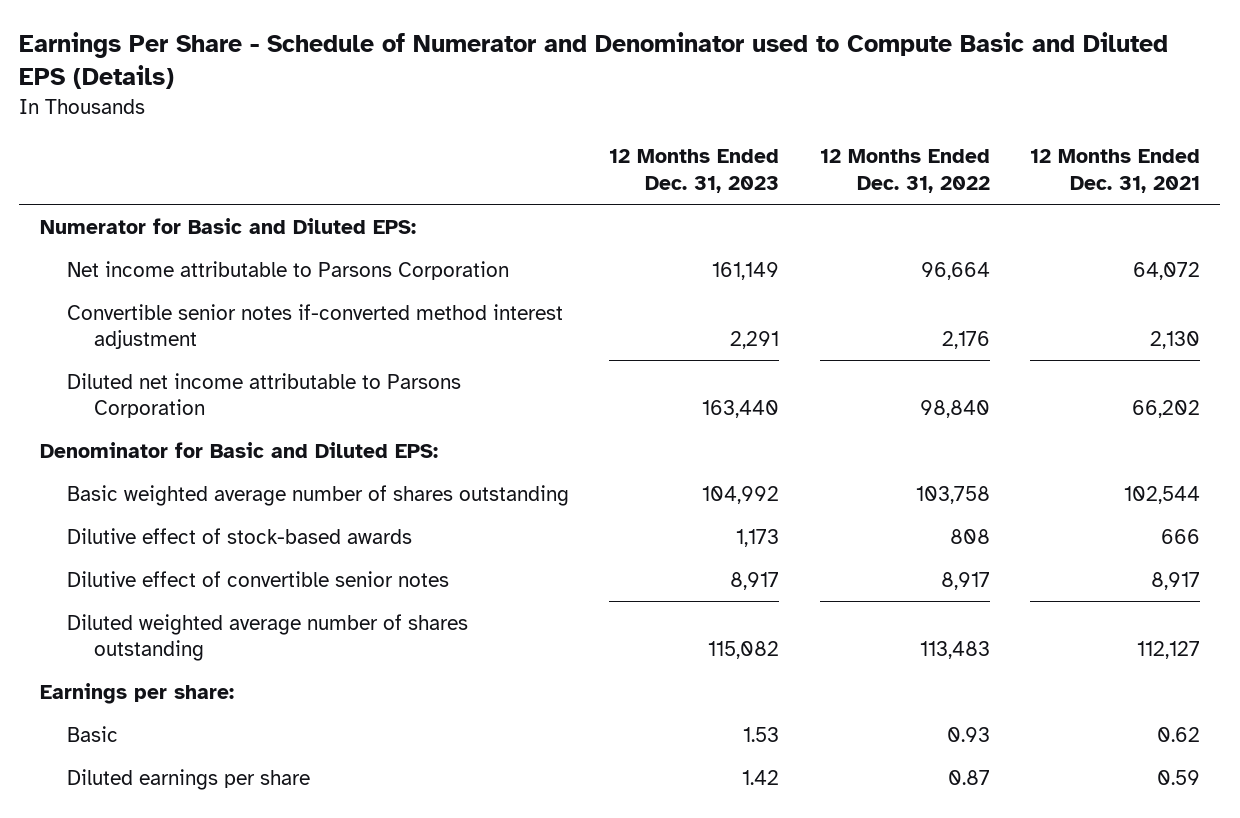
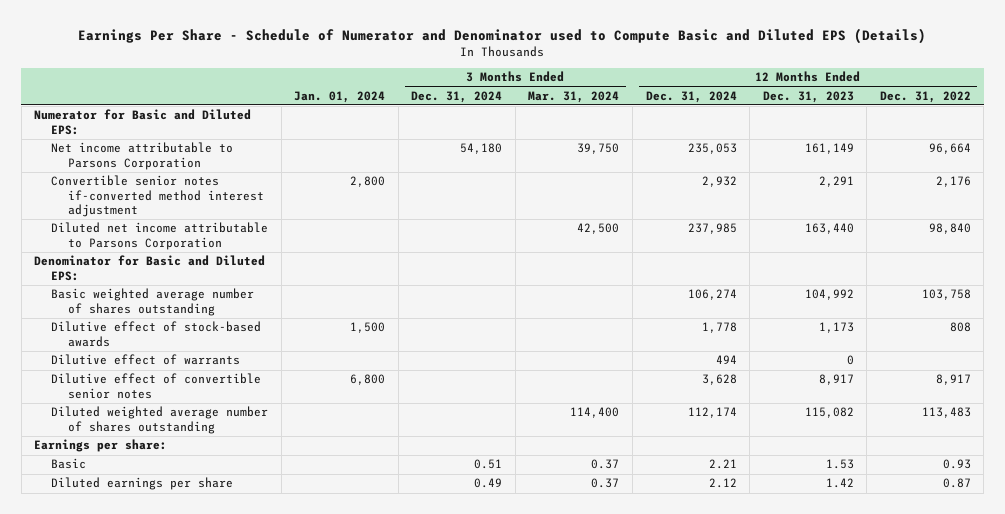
- | 12 Months Ended Dec. 31, 2023 | 12 Months Ended Dec. 31, 2022 | 12 Months Ended Dec. 31, 2021
+ | Jan. 01, 2024 | 3 Months Ended Dec. 31, 2024 | 3 Months Ended Mar. 31, 2024 | 12 Months Ended Dec. 31, 2024 | 12 Months Ended Dec. 31, 2023 | 12 Months Ended Dec. 31, 2022
+ Dilutive effect of warrants | | | | 494 | 0 |

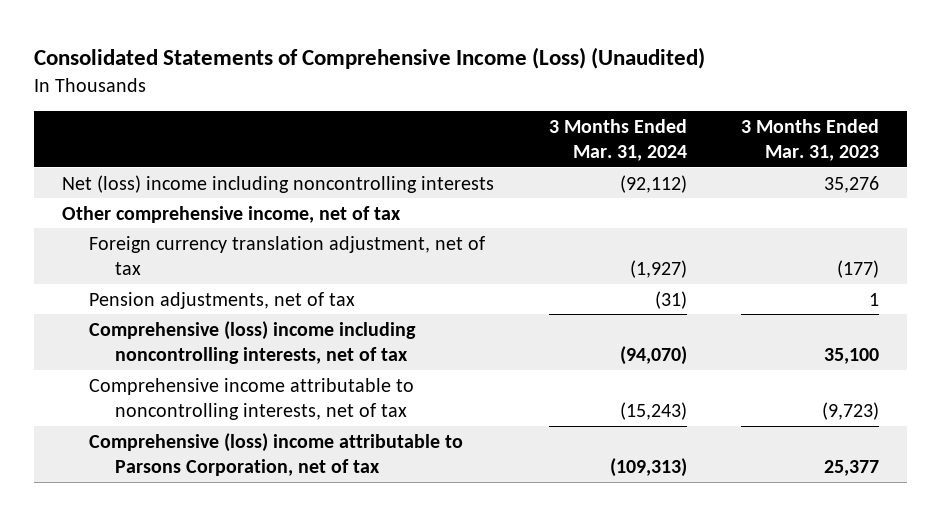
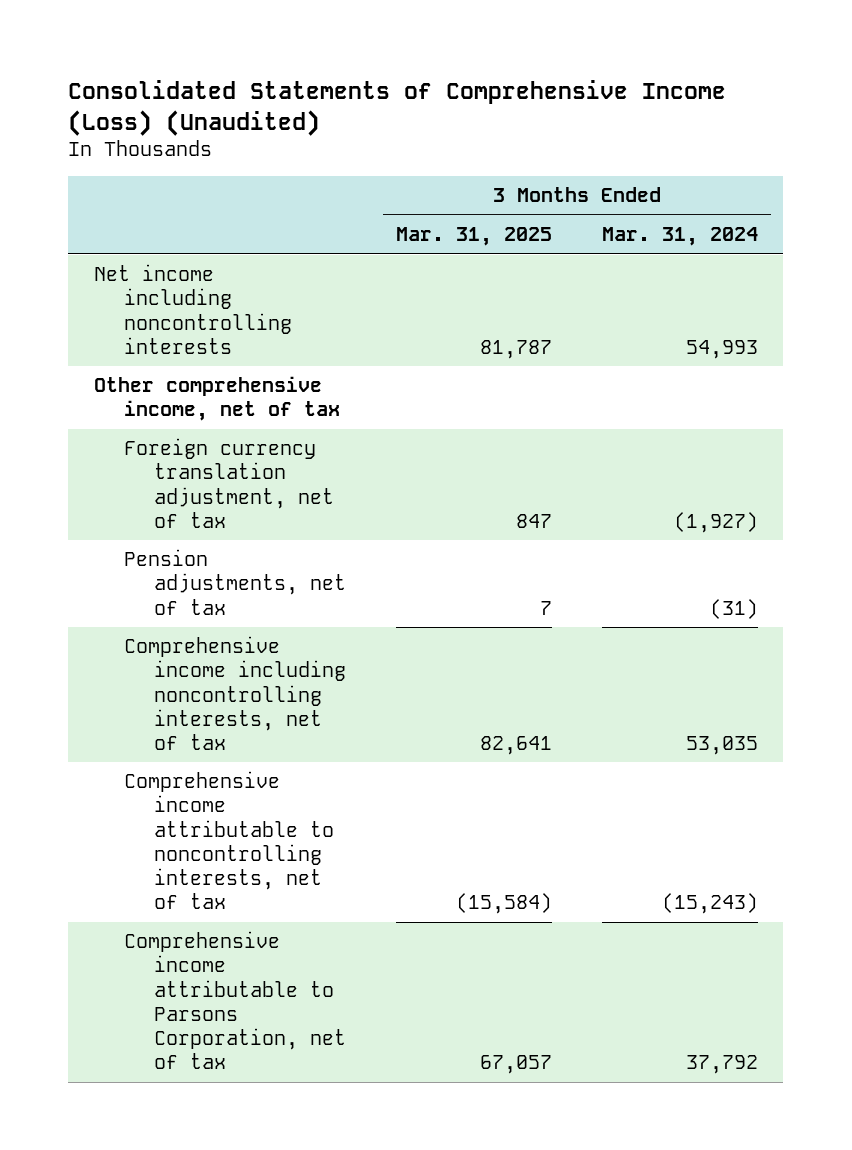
- | 3 Months Ended Mar. 31, 2024 | 3 Months Ended Mar. 31, 2023
+ | 3 Months Ended Mar. 31, 2025 | 3 Months Ended Mar. 31, 2024
- Net (loss) income including noncontrolling interests | (92,112) | 35,276
+ Net income including noncontrolling interests | 81,787 | 54,993
- Comprehensive (loss) income including noncontrolling interests, net of tax | (94,070) | 35,100
+ Comprehensive income including noncontrolling interests, net of tax | 82,641 | 53,035
- Comprehensive (loss) income attributable to Parsons Corporation, net of tax | (109,313) | 25,377
+ Comprehensive income attributable to Parsons Corporation, net of tax | 67,057 | 37,792

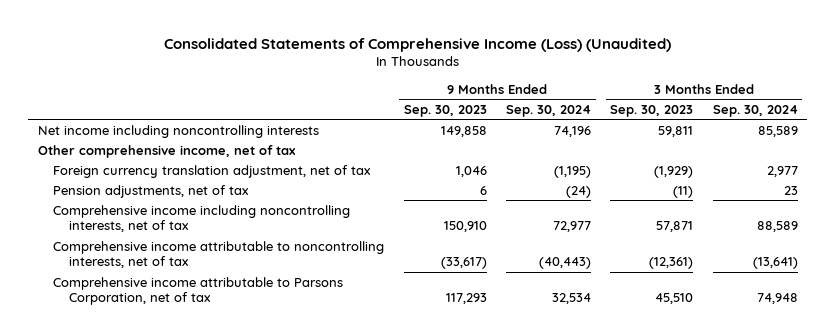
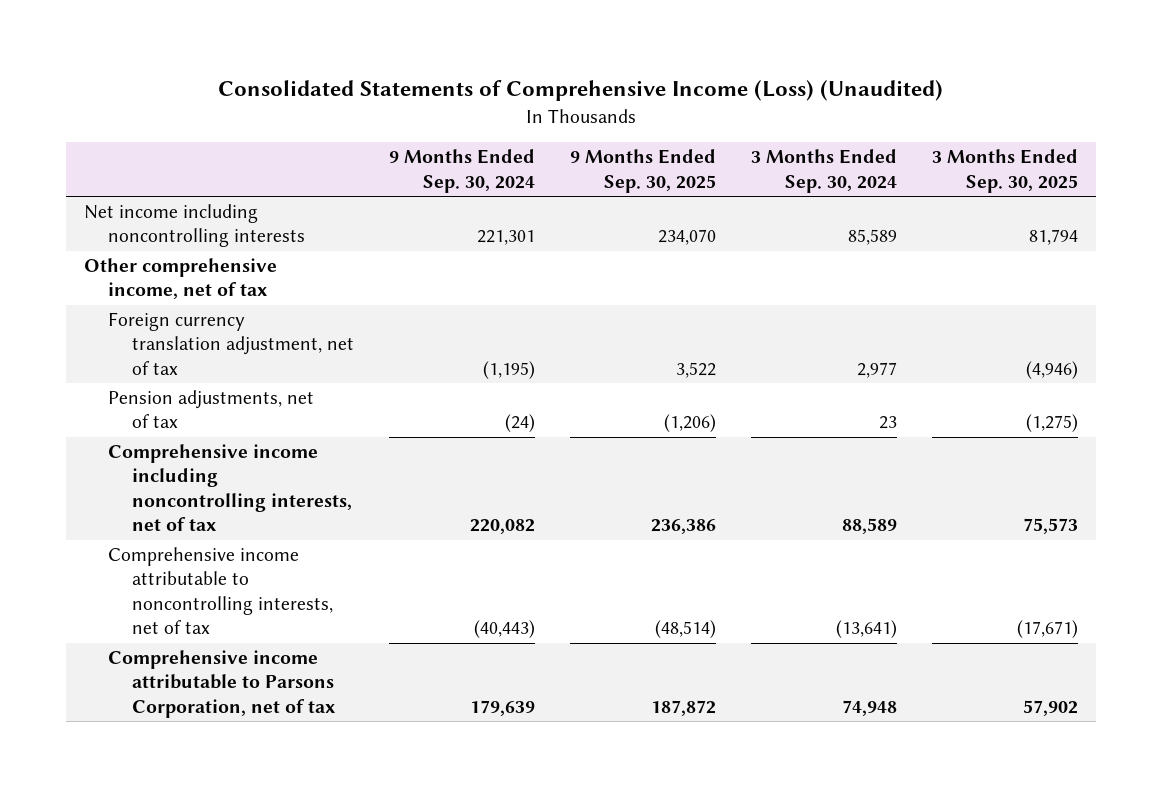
- | 9 Months Ended Sep. 30, 2023 | 9 Months Ended Sep. 30, 2024 | 3 Months Ended Sep. 30, 2023 | 3 Months Ended Sep. 30, 2024
+ | 9 Months Ended Sep. 30, 2024 | 9 Months Ended Sep. 30, 2025 | 3 Months Ended Sep. 30, 2024 | 3 Months Ended Sep. 30, 2025
- Net income including noncontrolling interests | 149,858 | 74,196 | 59,811 | 85,589
+ Net income including noncontrolling interests | 221,301 | 234,070 | 85,589 | 81,794
- Comprehensive income including noncontrolling interests, net of tax | 150,910 | 72,977 | 57,871 | 88,589
+ Comprehensive income including noncontrolling interests, net of tax | 220,082 | 236,386 | 88,589 | 75,573
- Comprehensive income attributable to Parsons Corporation, net of tax | 117,293 | 32,534 | 45,510 | 74,948
+ Comprehensive income attributable to Parsons Corporation, net of tax | 179,639 | 187,872 | 74,948 | 57,902

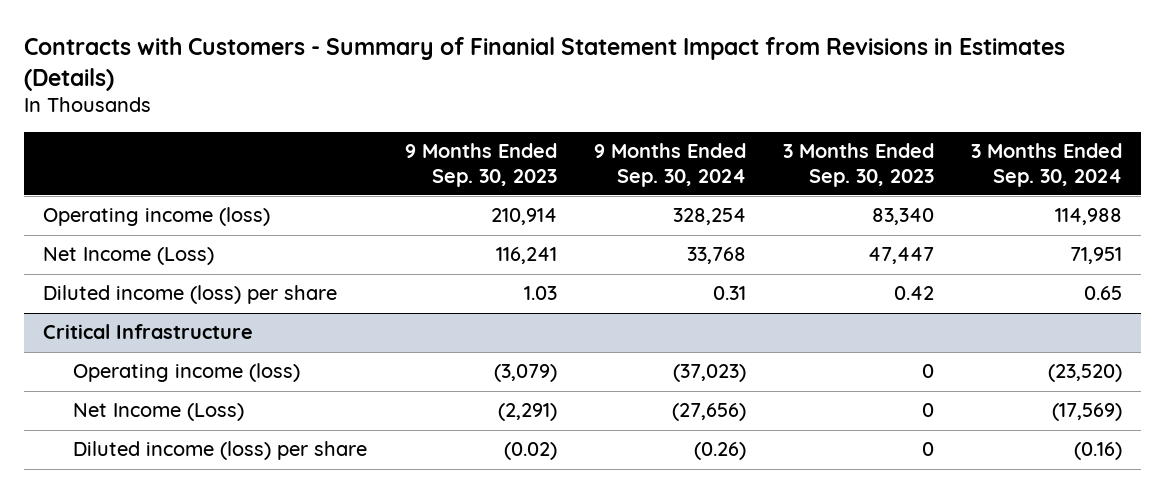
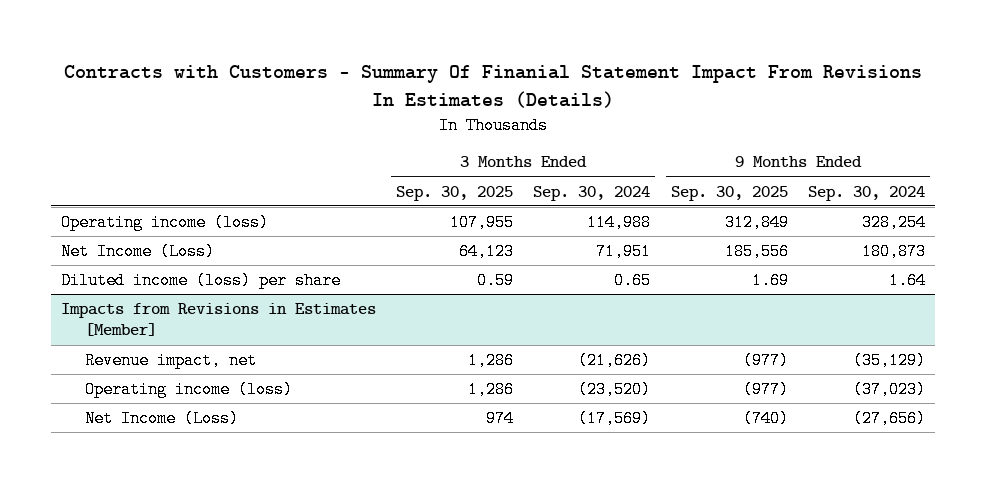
- Contracts with Customers - Summary of Finanial Statement Impact from Revisions in Estimates (Details)
+ Contracts with Customers - Summary Of Finanial Statement Impact From Revisions In Estimates (Details)
- | 9 Months Ended Sep. 30, 2023 | 9 Months Ended Sep. 30, 2024 | 3 Months Ended Sep. 30, 2023 | 3 Months Ended Sep. 30, 2024
+ | 3 Months Ended Sep. 30, 2025 | 3 Months Ended Sep. 30, 2024 | 9 Months Ended Sep. 30, 2025 | 9 Months Ended Sep. 30, 2024
- Net Income (Loss) | 116,241 | 33,768 | 47,447 | 71,951
- Diluted income (loss) per share | 1.03 | 0.31 | 0.42 | 0.65
- Critical Infrastructure
+ Net Income (Loss) | 64,123 | 71,951 | 185,556 | 180,873
+ Diluted income (loss) per share | 0.59 | 0.65 | 1.69 | 1.64
+ Impacts from Revisions in Estimates [Member]
+ Revenue impact, net | 1,286 | (21,626) | (977) | (35,129)
- Diluted income (loss) per share | (0.02) | (0.26) | 0 | (0.16)

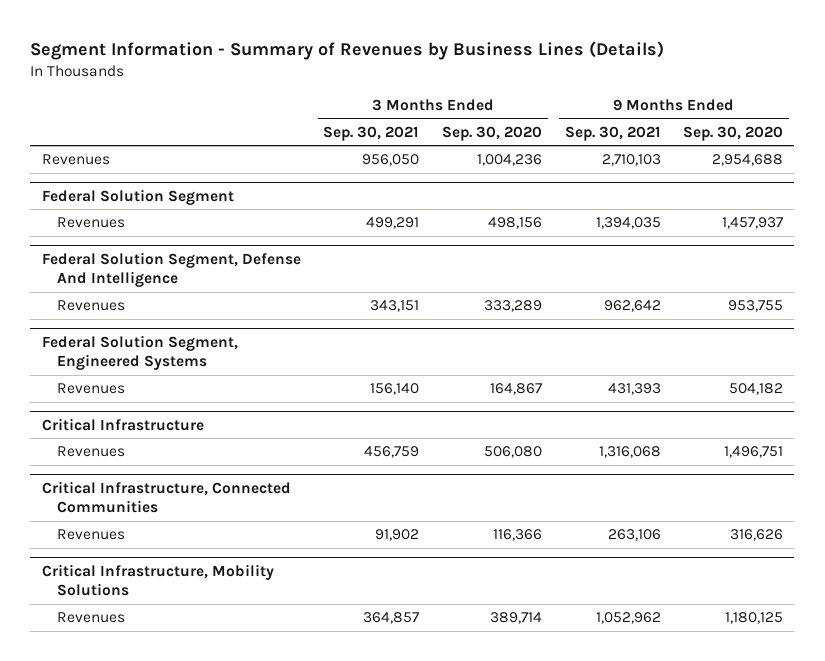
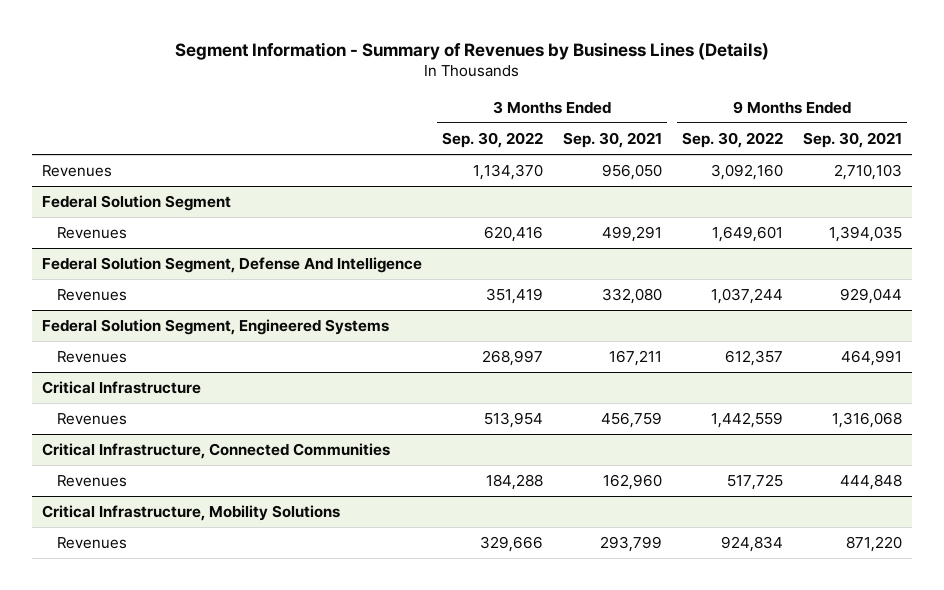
- | 3 Months Ended Sep. 30, 2021 | 3 Months Ended Sep. 30, 2020 | 9 Months Ended Sep. 30, 2021 | 9 Months Ended Sep. 30, 2020
+ | 3 Months Ended Sep. 30, 2022 | 3 Months Ended Sep. 30, 2021 | 9 Months Ended Sep. 30, 2022 | 9 Months Ended Sep. 30, 2021
@ Federal Solution Segment, Defense And Intelligence
- Revenues | 343,151 | 333,289 | 962,642 | 953,755
+ Revenues | 351,419 | 332,080 | 1,037,244 | 929,044
@ Federal Solution Segment, Engineered Systems
- Revenues | 156,140 | 164,867 | 431,393 | 504,182
+ Revenues | 268,997 | 167,211 | 612,357 | 464,991
@ Critical Infrastructure, Connected Communities
- Revenues | 91,902 | 116,366 | 263,106 | 316,626
+ Revenues | 184,288 | 162,960 | 517,725 | 444,848
@ Critical Infrastructure, Mobility Solutions
- Revenues | 364,857 | 389,714 | 1,052,962 | 1,180,125
+ Revenues | 329,666 | 293,799 | 924,834 | 871,220

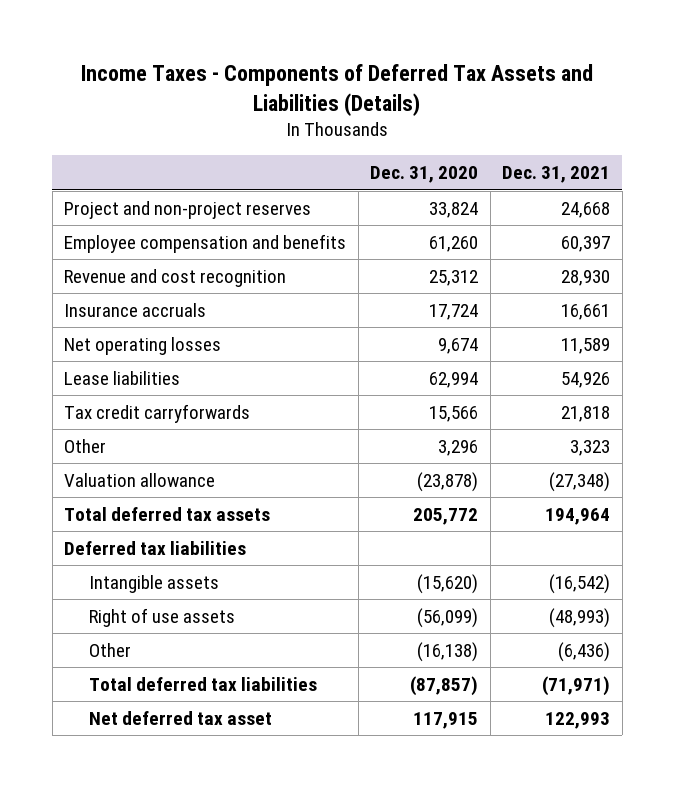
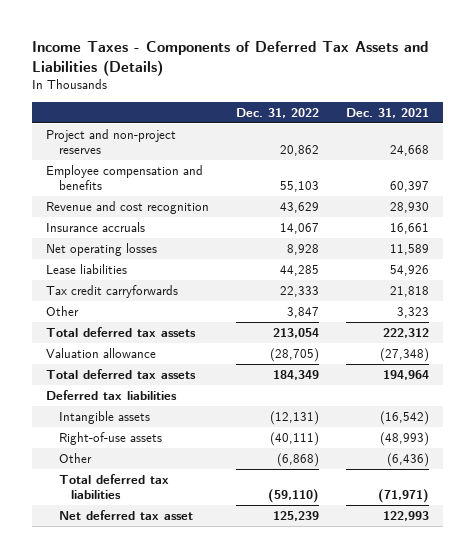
- | Dec. 31, 2020 | Dec. 31, 2021
+ | Dec. 31, 2022 | Dec. 31, 2021
+ Total deferred tax assets | 213,054 | 222,312
- Right of use assets | (56,099) | (48,993)
+ Right-of-use assets | (40,111) | (48,993)

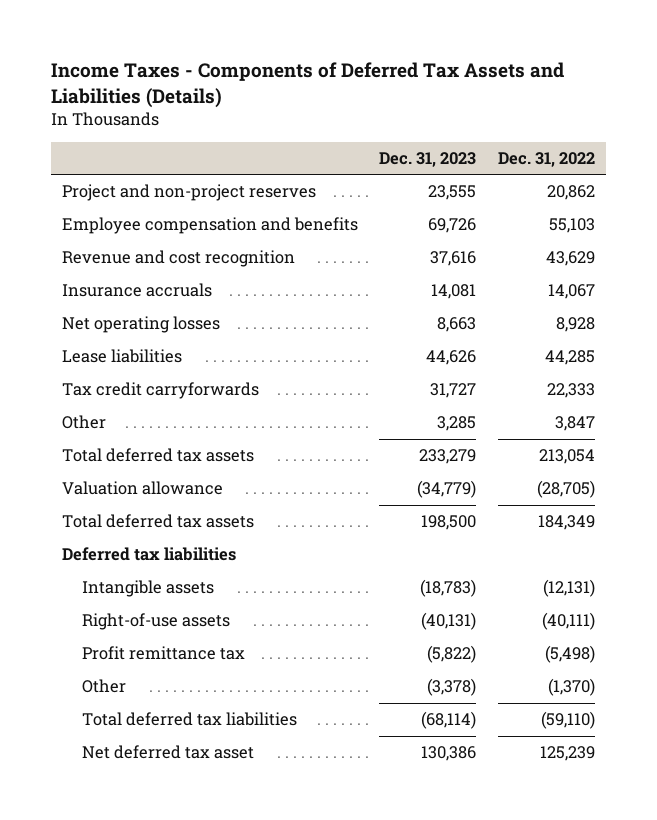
- | Dec. 31, 2022 | Dec. 31, 2021
+ | Dec. 31, 2023 | Dec. 31, 2022
- Other | (6,868) | (6,436)
+ Profit remittance tax | (5,822) | (5,498)
+ Other | (3,378) | (1,370)

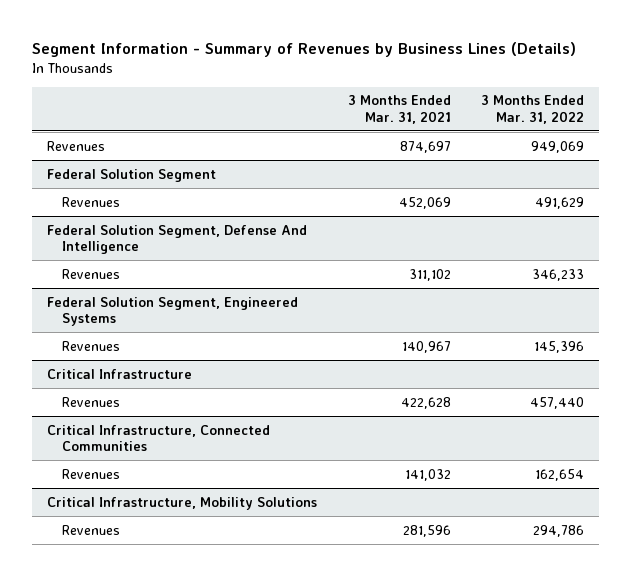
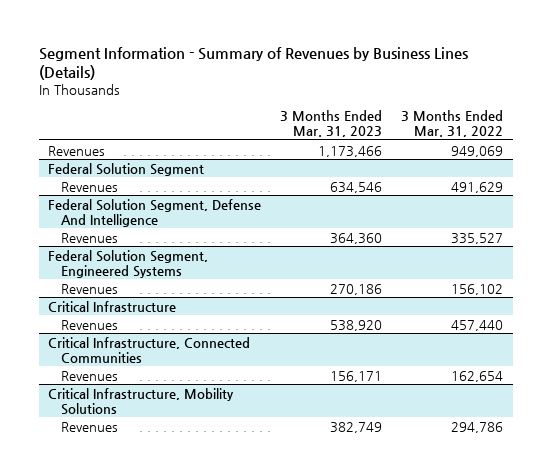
- | 3 Months Ended Mar. 31, 2021 | 3 Months Ended Mar. 31, 2022
+ | 3 Months Ended Mar. 31, 2023 | 3 Months Ended Mar. 31, 2022
@ Federal Solution Segment, Defense And Intelligence
- Revenues | 311,102 | 346,233
+ Revenues | 364,360 | 335,527
@ Federal Solution Segment, Engineered Systems
- Revenues | 140,967 | 145,396
+ Revenues | 270,186 | 156,102

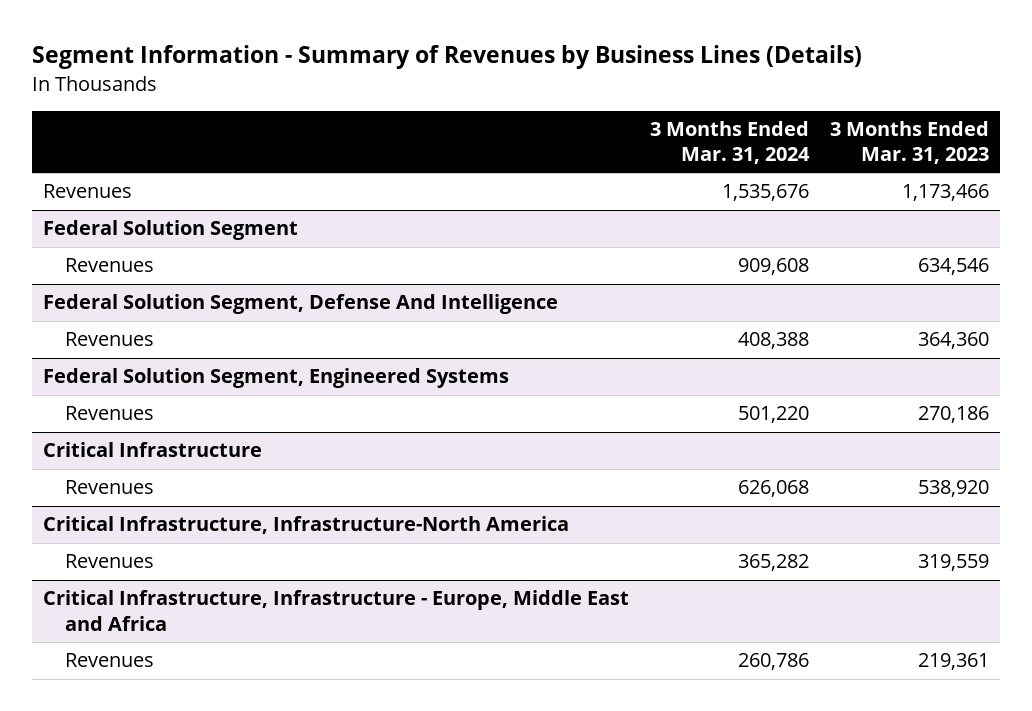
- | 3 Months Ended Mar. 31, 2023 | 3 Months Ended Mar. 31, 2022
+ | 3 Months Ended Mar. 31, 2024 | 3 Months Ended Mar. 31, 2023
- Critical Infrastructure, Connected Communities
- Revenues | 156,171 | 162,654
- Critical Infrastructure, Mobility Solutions
- Revenues | 382,749 | 294,786
+ Critical Infrastructure, Infrastructure-North America
+ Revenues | 365,282 | 319,559
+ Critical Infrastructure, Infrastructure - Europe, Middle East and Africa
+ Revenues | 260,786 | 219,361

